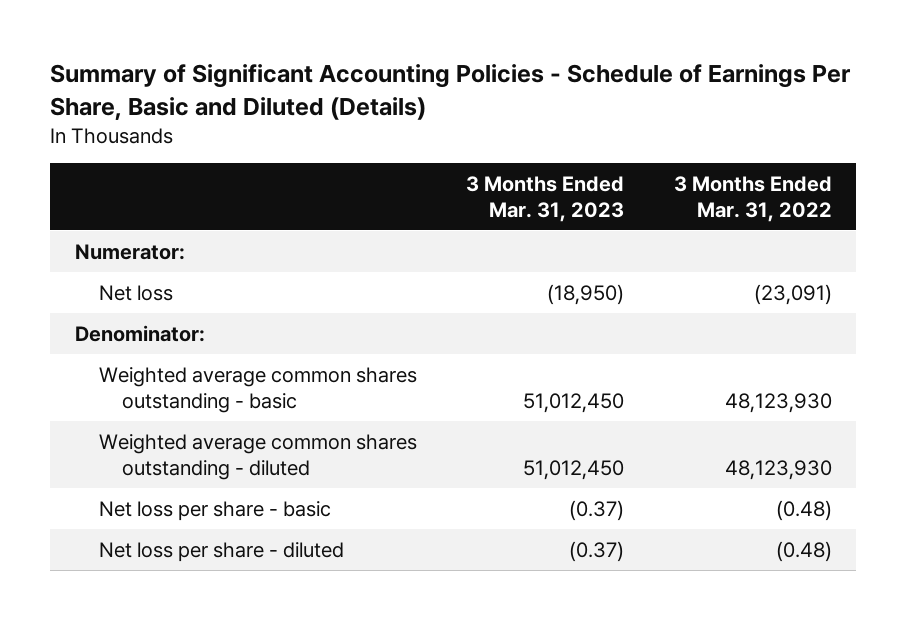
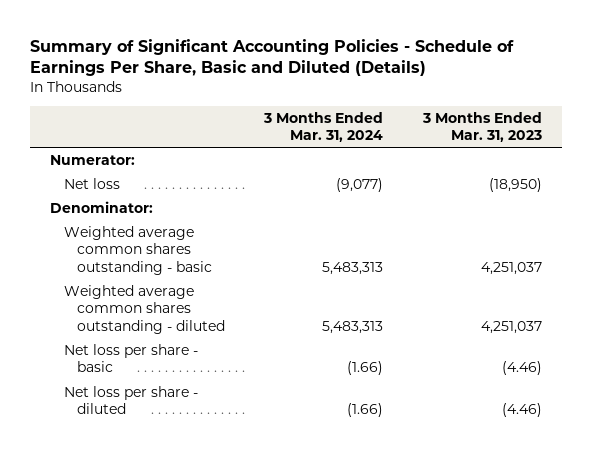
- | 3 Months Ended Mar. 31, 2023 | 3 Months Ended Mar. 31, 2022
+ | 3 Months Ended Mar. 31, 2024 | 3 Months Ended Mar. 31, 2023
- Weighted average common shares outstanding - basic | 51,012,450 | 48,123,930
- Weighted average common shares outstanding - diluted | 51,012,450 | 48,123,930
- Net loss per share - basic | (0.37) | (0.48)
- Net loss per share - diluted | (0.37) | (0.48)
+ Weighted average common shares outstanding - basic | 5,483,313 | 4,251,037
+ Weighted average common shares outstanding - diluted | 5,483,313 | 4,251,037
+ Net loss per share - basic | (1.66) | (4.46)
+ Net loss per share - diluted | (1.66) | (4.46)

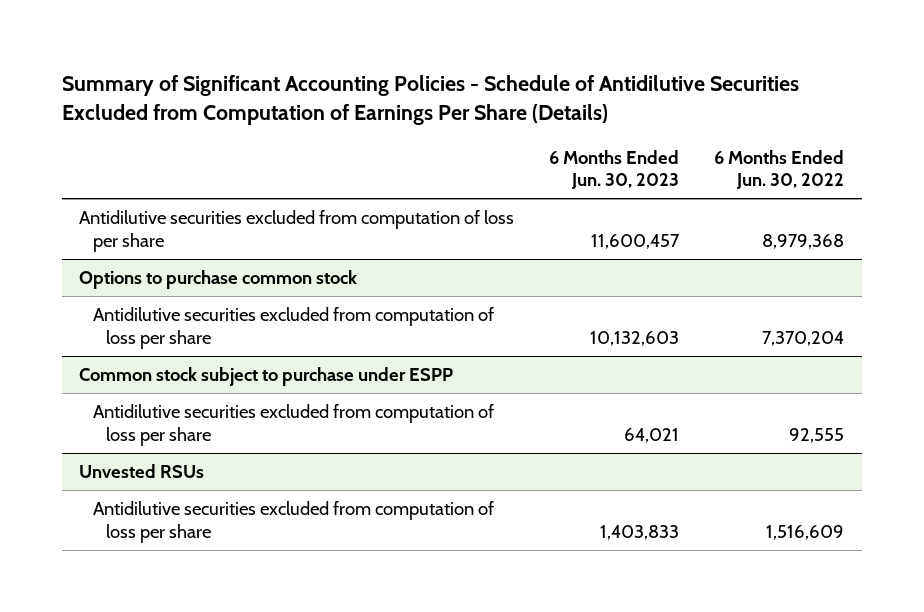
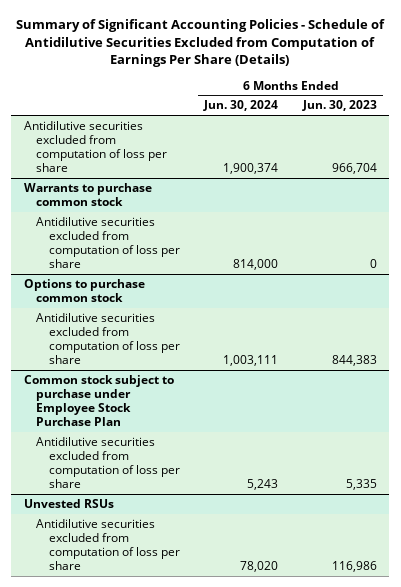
- | 6 Months Ended Jun. 30, 2023 | 6 Months Ended Jun. 30, 2022
+ | 6 Months Ended Jun. 30, 2024 | 6 Months Ended Jun. 30, 2023
- Antidilutive securities excluded from computation of loss per share | 11,600,457 | 8,979,368
+ Antidilutive securities excluded from computation of loss per share | 1,900,374 | 966,704
+ Warrants to purchase common stock
+ Antidilutive securities excluded from computation of loss per share | 814,000 | 0
@ Options to purchase common stock
- Antidilutive securities excluded from computation of loss per share | 10,132,603 | 7,370,204
- Common stock subject to purchase under ESPP
- Antidilutive securities excluded from computation of loss per share | 64,021 | 92,555
@ Options to purchase common stock
+ Antidilutive securities excluded from computation of loss per share | 1,003,111 | 844,383
+ Common stock subject to purchase under Employee Stock Purchase Plan
+ Antidilutive securities excluded from computation of loss per share | 5,243 | 5,335
@ Unvested RSUs
- Antidilutive securities excluded from computation of loss per share | 1,403,833 | 1,516,609
+ Antidilutive securities excluded from computation of loss per share | 78,020 | 116,986

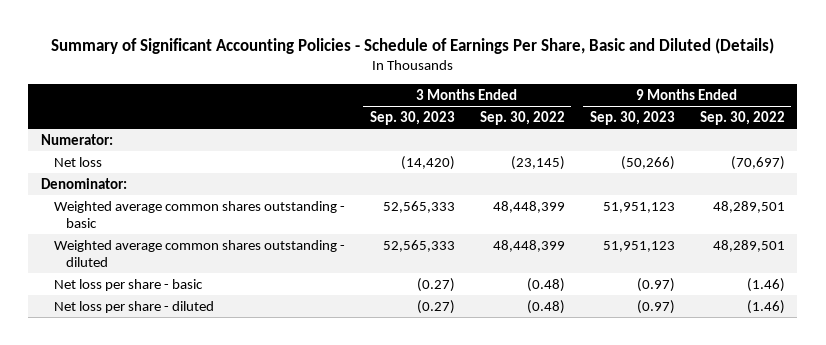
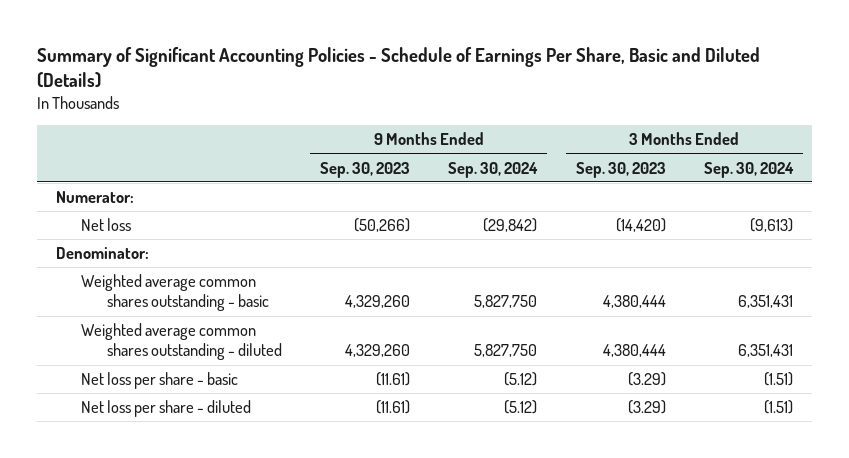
- | 3 Months Ended Sep. 30, 2023 | 3 Months Ended Sep. 30, 2022 | 9 Months Ended Sep. 30, 2023 | 9 Months Ended Sep. 30, 2022
+ | 9 Months Ended Sep. 30, 2023 | 9 Months Ended Sep. 30, 2024 | 3 Months Ended Sep. 30, 2023 | 3 Months Ended Sep. 30, 2024
- Weighted average common shares outstanding - basic | 52,565,333 | 48,448,399 | 51,951,123 | 48,289,501
- Weighted average common shares outstanding - diluted | 52,565,333 | 48,448,399 | 51,951,123 | 48,289,501
- Net loss per share - basic | (0.27) | (0.48) | (0.97) | (1.46)
- Net loss per share - diluted | (0.27) | (0.48) | (0.97) | (1.46)
+ Weighted average common shares outstanding - basic | 4,329,260 | 5,827,750 | 4,380,444 | 6,351,431
+ Weighted average common shares outstanding - diluted | 4,329,260 | 5,827,750 | 4,380,444 | 6,351,431
+ Net loss per share - basic | (11.61) | (5.12) | (3.29) | (1.51)
+ Net loss per share - diluted | (11.61) | (5.12) | (3.29) | (1.51)

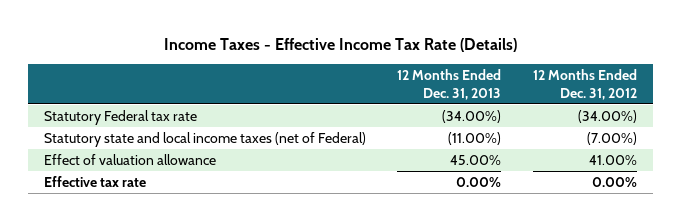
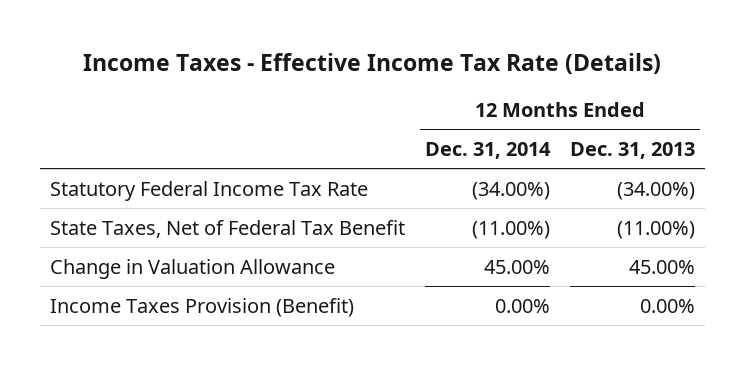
- | 12 Months Ended Dec. 31, 2013 | 12 Months Ended Dec. 31, 2012
+ | 12 Months Ended Dec. 31, 2014 | 12 Months Ended Dec. 31, 2013
- Statutory Federal tax rate | (34.00%) | (34.00%)
- Statutory state and local income taxes (net of Federal) | (11.00%) | (7.00%)
- Effect of valuation allowance | 45.00% | 41.00%
- Effective tax rate | 0.00% | 0.00%
+ Statutory Federal Income Tax Rate | (34.00%) | (34.00%)
+ State Taxes, Net of Federal Tax Benefit | (11.00%) | (11.00%)
+ Change in Valuation Allowance | 45.00% | 45.00%
+ Income Taxes Provision (Benefit) | 0.00% | 0.00%

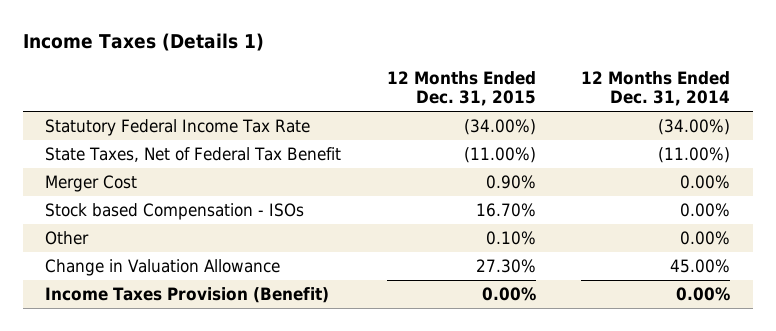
- Income Taxes - Effective Income Tax Rate (Details)
+ Income Taxes (Details 1)
- | 12 Months Ended Dec. 31, 2014 | 12 Months Ended Dec. 31, 2013
+ | 12 Months Ended Dec. 31, 2015 | 12 Months Ended Dec. 31, 2014
+ Merger Cost | 0.90% | 0.00%
+ Stock based Compensation - ISOs | 16.70% | 0.00%
+ Other | 0.10% | 0.00%

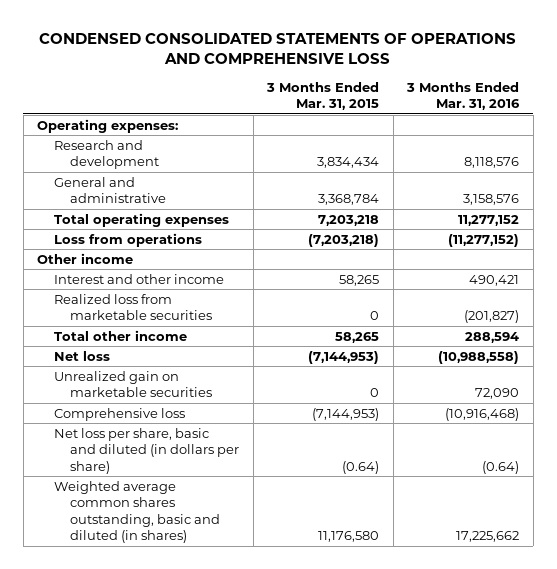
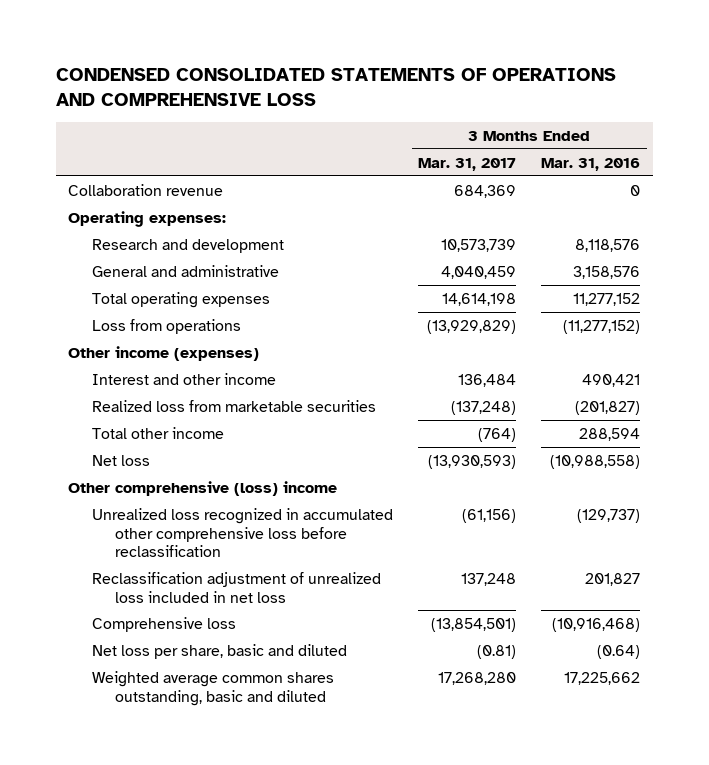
- | 3 Months Ended Mar. 31, 2015 | 3 Months Ended Mar. 31, 2016
+ | 3 Months Ended Mar. 31, 2017 | 3 Months Ended Mar. 31, 2016
+ Collaboration revenue | 684,369 | 0
- Other income
+ Other income (expenses)
- Unrealized gain on marketable securities | 0 | 72,090
+ Other comprehensive (loss) income
+ Unrealized loss recognized in accumulated other comprehensive loss before reclassification | (61,156) | (129,737)
+ Reclassification adjustment of unrealized loss included in net loss | 137,248 | 201,827
- Net loss per share, basic and diluted (in dollars per share) | (0.64) | (0.64)
- Weighted average common shares outstanding, basic and diluted (in shares) | 11,176,580 | 17,225,662
+ Net loss per share, basic and diluted | (0.81) | (0.64)
+ Weighted average common shares outstanding, basic and diluted | 17,268,280 | 17,225,662

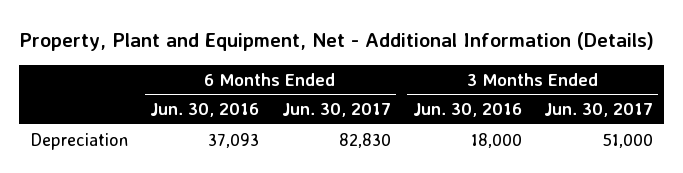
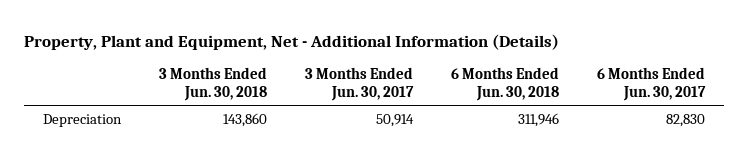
- | 6 Months Ended Jun. 30, 2016 | 6 Months Ended Jun. 30, 2017 | 3 Months Ended Jun. 30, 2016 | 3 Months Ended Jun. 30, 2017
+ | 3 Months Ended Jun. 30, 2018 | 3 Months Ended Jun. 30, 2017 | 6 Months Ended Jun. 30, 2018 | 6 Months Ended Jun. 30, 2017
- Depreciation | 37,093 | 82,830 | 18,000 | 51,000
+ Depreciation | 143,860 | 50,914 | 311,946 | 82,830

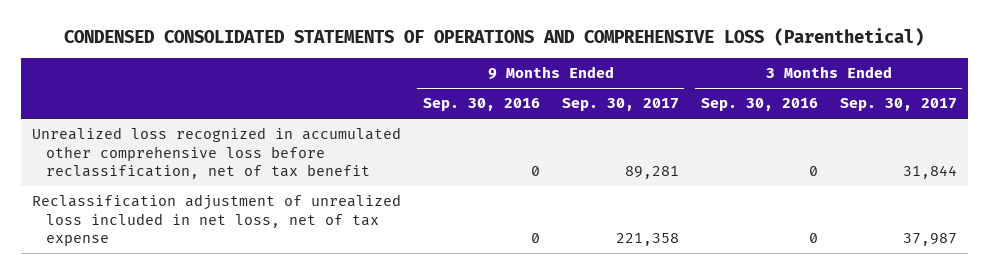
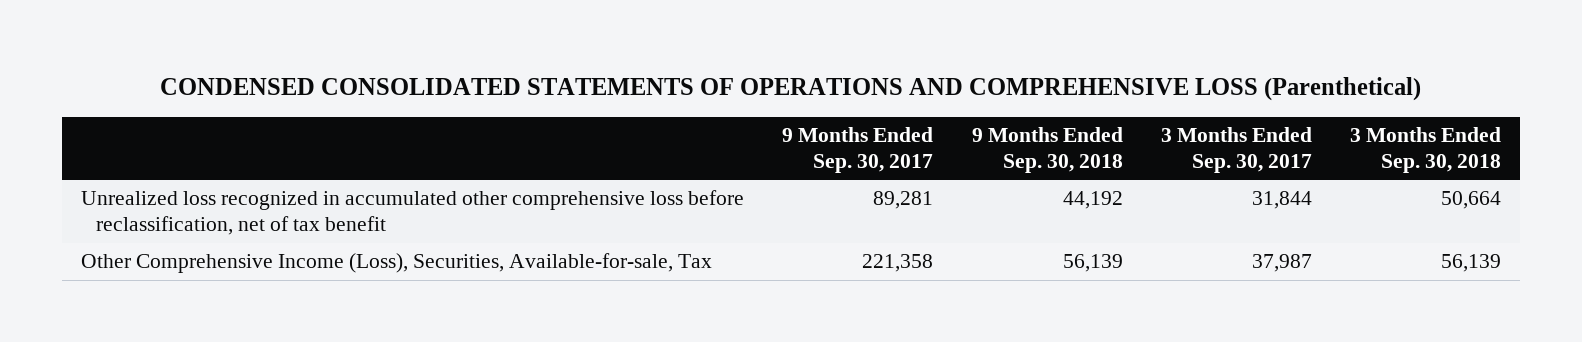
- | 9 Months Ended Sep. 30, 2016 | 9 Months Ended Sep. 30, 2017 | 3 Months Ended Sep. 30, 2016 | 3 Months Ended Sep. 30, 2017
+ | 9 Months Ended Sep. 30, 2017 | 9 Months Ended Sep. 30, 2018 | 3 Months Ended Sep. 30, 2017 | 3 Months Ended Sep. 30, 2018
- Reclassification adjustment of unrealized loss included in net loss, net of tax expense | 0 | 221,358 | 0 | 37,987
+ Other Comprehensive Income (Loss), Securities, Available-for-sale, Tax | 221,358 | 56,139 | 37,987 | 56,139

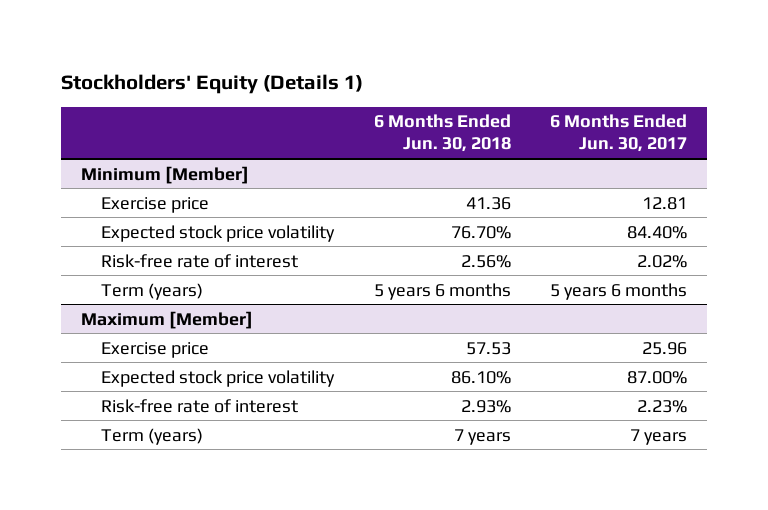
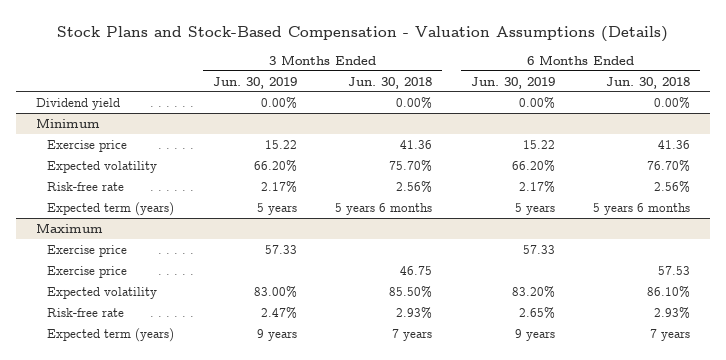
- Stockholders' Equity (Details 1)
+ Stock Plans and Stock-Based Compensation - Valuation Assumptions (Details)
- | 6 Months Ended Jun. 30, 2018 | 6 Months Ended Jun. 30, 2017
+ | 3 Months Ended Jun. 30, 2019 | 3 Months Ended Jun. 30, 2018 | 6 Months Ended Jun. 30, 2019 | 6 Months Ended Jun. 30, 2018
- Minimum [Member]
+ Dividend yield | 0.00% | 0.00% | 0.00% | 0.00%
+ Minimum
- Expected stock price volatility | 76.70% | 84.40%
- Risk-free rate of interest | 2.56% | 2.02%
- Term (years) | 5 years 6 months | 5 years 6 months
- Maximum [Member]
+ Expected volatility | 66.20% | 75.70% | 66.20% | 76.70%
+ Risk-free rate | 2.17% | 2.56% | 2.17% | 2.56%
+ Expected term (years) | 5 years | 5 years 6 months | 5 years | 5 years 6 months
+ Maximum
+ Exercise price | 57.33 | | 57.33 |
- Expected stock price volatility | 86.10% | 87.00%
- Risk-free rate of interest | 2.93% | 2.23%
- Term (years) | 7 years | 7 years
+ Expected volatility | 83.00% | 85.50% | 83.20% | 86.10%
+ Risk-free rate | 2.47% | 2.93% | 2.65% | 2.93%
+ Expected term (years) | 9 years | 7 years | 9 years | 7 years

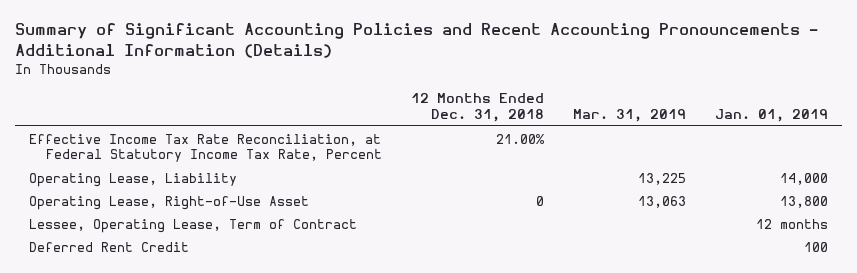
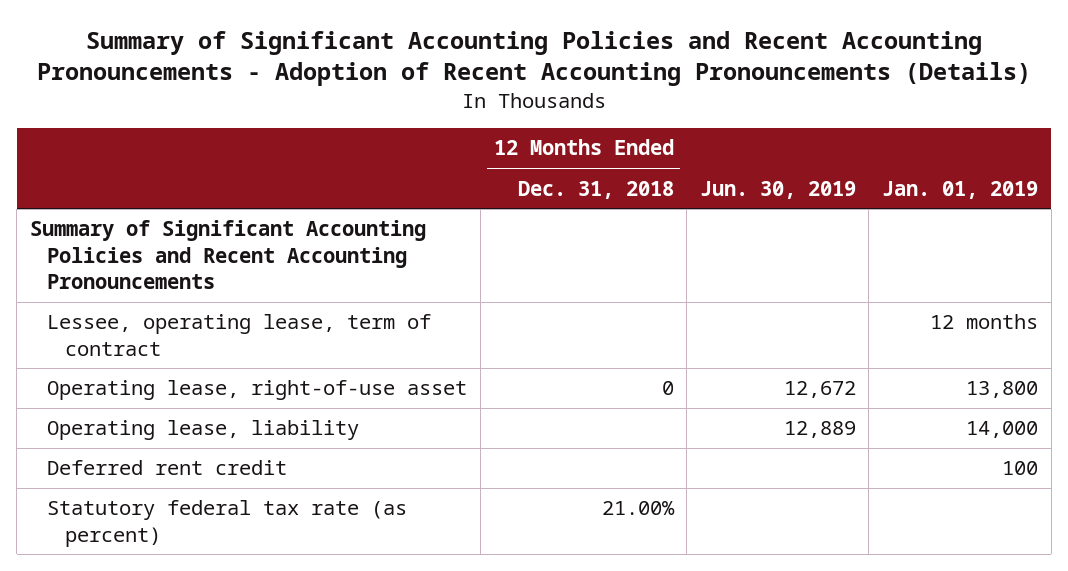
- Summary of Significant Accounting Policies and Recent Accounting Pronouncements - Additional Information (Details)
+ Summary of Significant Accounting Policies and Recent Accounting Pronouncements - Adoption of Recent Accounting Pronouncements (Details)
- | 12 Months Ended Dec. 31, 2018 | Mar. 31, 2019 | Jan. 01, 2019
+ | 12 Months Ended Dec. 31, 2018 | Jun. 30, 2019 | Jan. 01, 2019
- Effective Income Tax Rate Reconciliation, at Federal Statutory Income Tax Rate, Percent | 21.00% | |
- Operating Lease, Liability | | 13,225 | 14,000
- Operating Lease, Right-of-Use Asset | 0 | 13,063 | 13,800
- Lessee, Operating Lease, Term of Contract | | | 12 months
- Deferred Rent Credit | | | 100
+ Summary of Significant Accounting Policies and Recent Accounting Pronouncements
+ Lessee, operating lease, term of contract | | | 12 months
+ Operating lease, right-of-use asset | 0 | 12,672 | 13,800
+ Operating lease, liability | | 12,889 | 14,000
+ Deferred rent credit | | | 100
+ Statutory federal tax rate (as percent) | 21.00% | |

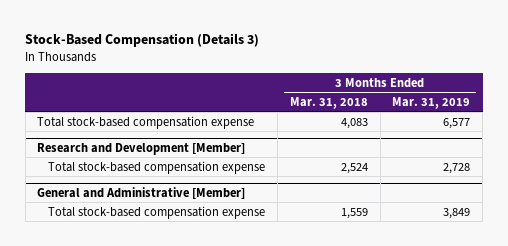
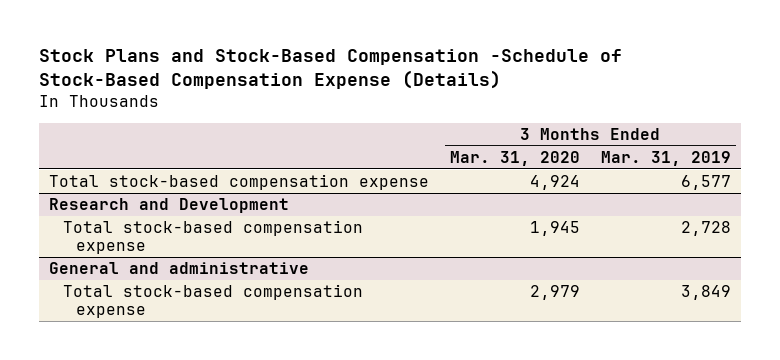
- Stock-Based Compensation (Details 3)
+ Stock Plans and Stock-Based Compensation -Schedule of Stock-Based Compensation Expense (Details)
- | 3 Months Ended Mar. 31, 2018 | 3 Months Ended Mar. 31, 2019
+ | 3 Months Ended Mar. 31, 2020 | 3 Months Ended Mar. 31, 2019
- Research and Development [Member]
+ Research and Development
- General and Administrative [Member]
+ General and administrative

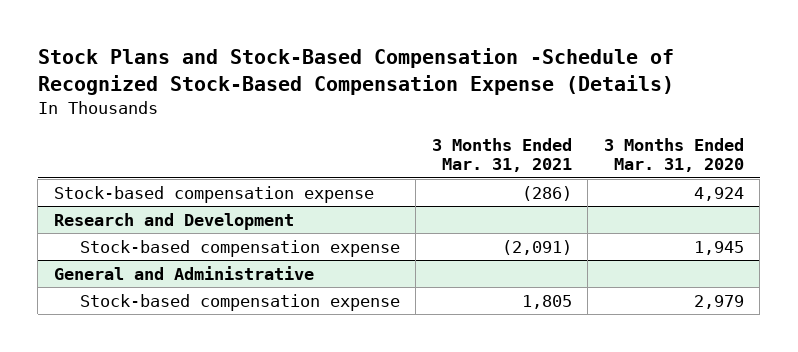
- Stock Plans and Stock-Based Compensation -Schedule of Stock-Based Compensation Expense (Details)
+ Stock Plans and Stock-Based Compensation -Schedule of Recognized Stock-Based Compensation Expense (Details)
- | 3 Months Ended Mar. 31, 2020 | 3 Months Ended Mar. 31, 2019
+ | 3 Months Ended Mar. 31, 2021 | 3 Months Ended Mar. 31, 2020
- Total stock-based compensation expense | 4,924 | 6,577
+ Stock-based compensation expense | (286) | 4,924
@ Research and Development
- Total stock-based compensation expense | 1,945 | 2,728
- General and administrative
- Total stock-based compensation expense | 2,979 | 3,849
@ Research and Development
+ Stock-based compensation expense | (2,091) | 1,945
+ General and Administrative
+ Stock-based compensation expense | 1,805 | 2,979

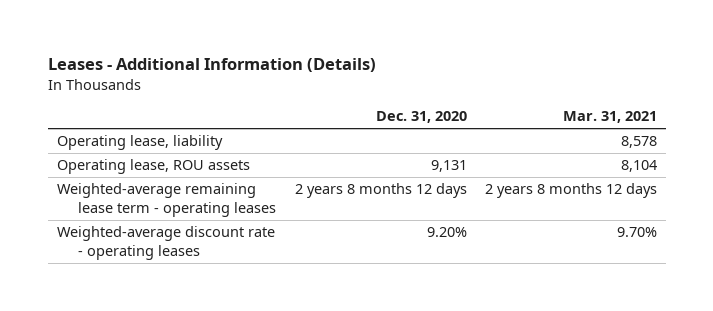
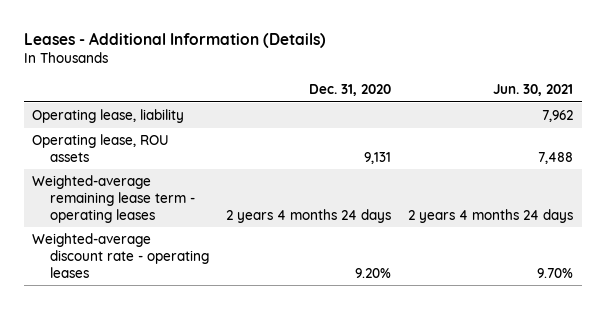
- | Dec. 31, 2020 | Mar. 31, 2021
+ | Dec. 31, 2020 | Jun. 30, 2021
- Weighted-average remaining lease term - operating leases | 2 years 8 months 12 days | 2 years 8 months 12 days
+ Weighted-average remaining lease term - operating leases | 2 years 4 months 24 days | 2 years 4 months 24 days

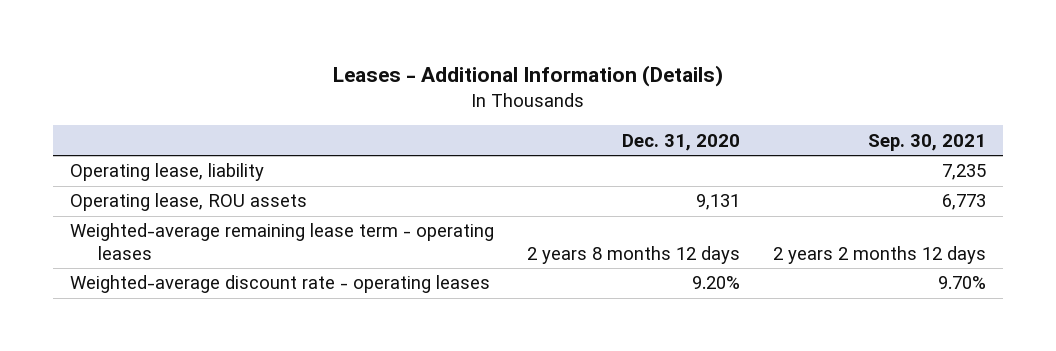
- | Dec. 31, 2020 | Jun. 30, 2021
+ | Dec. 31, 2020 | Sep. 30, 2021
- Weighted-average remaining lease term - operating leases | 2 years 4 months 24 days | 2 years 4 months 24 days
+ Weighted-average remaining lease term - operating leases | 2 years 8 months 12 days | 2 years 2 months 12 days

